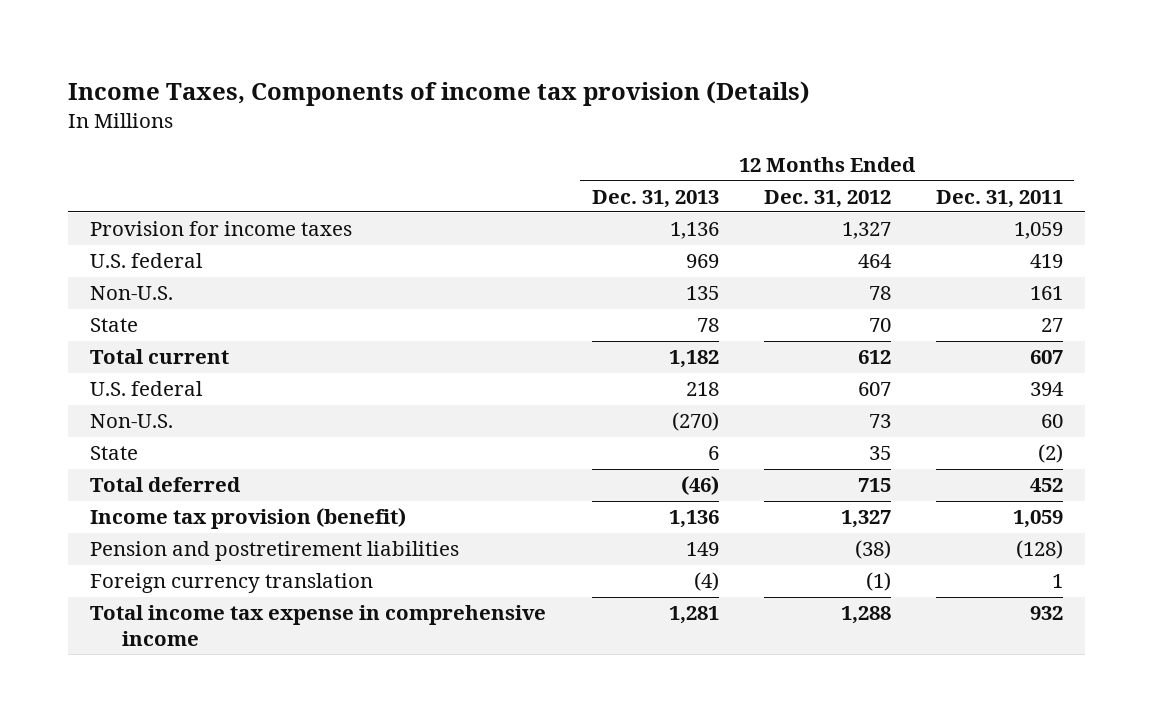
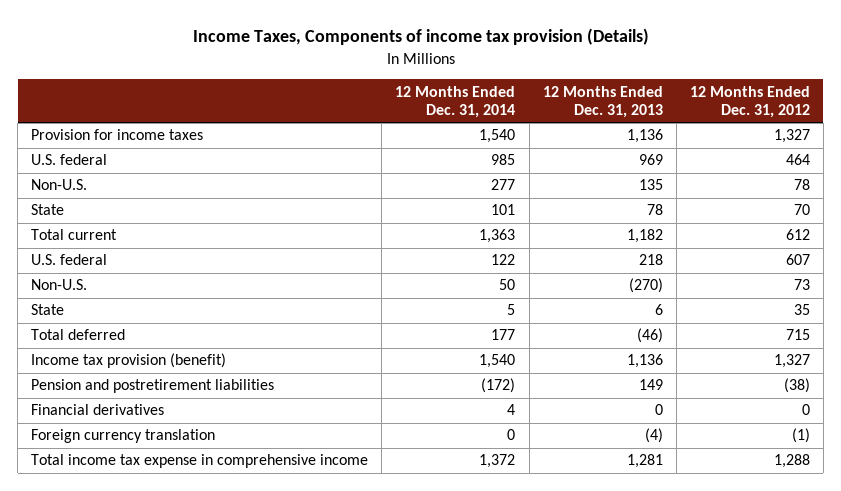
- | 12 Months Ended Dec. 31, 2013 | 12 Months Ended Dec. 31, 2012 | 12 Months Ended Dec. 31, 2011
+ | 12 Months Ended Dec. 31, 2014 | 12 Months Ended Dec. 31, 2013 | 12 Months Ended Dec. 31, 2012
+ Financial derivatives | 4 | 0 | 0

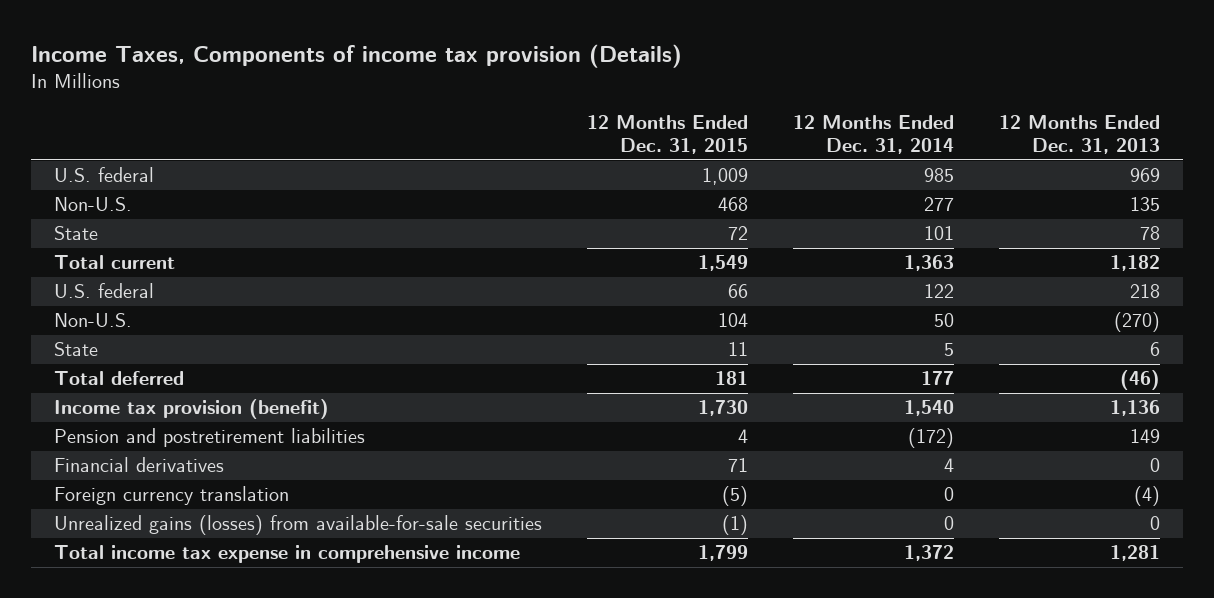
- | 12 Months Ended Dec. 31, 2014 | 12 Months Ended Dec. 31, 2013 | 12 Months Ended Dec. 31, 2012
+ | 12 Months Ended Dec. 31, 2015 | 12 Months Ended Dec. 31, 2014 | 12 Months Ended Dec. 31, 2013
- Provision for income taxes | 1,540 | 1,136 | 1,327
+ Unrealized gains (losses) from available-for-sale securities | (1) | 0 | 0

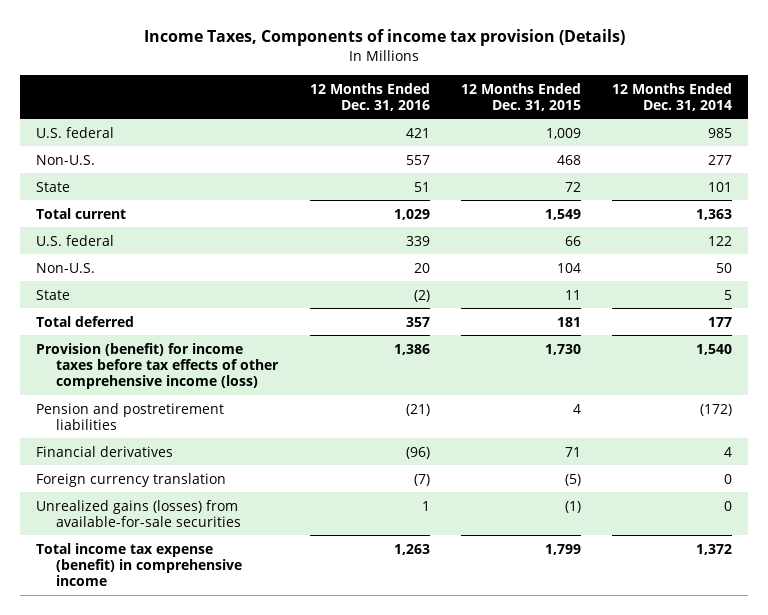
- | 12 Months Ended Dec. 31, 2015 | 12 Months Ended Dec. 31, 2014 | 12 Months Ended Dec. 31, 2013
+ | 12 Months Ended Dec. 31, 2016 | 12 Months Ended Dec. 31, 2015 | 12 Months Ended Dec. 31, 2014
- Income tax provision (benefit) | 1,730 | 1,540 | 1,136
+ Provision (benefit) for income taxes before tax effects of other comprehensive income (loss) | 1,386 | 1,730 | 1,540
- Total income tax expense in comprehensive income | 1,799 | 1,372 | 1,281
+ Total income tax expense (benefit) in comprehensive income | 1,263 | 1,799 | 1,372

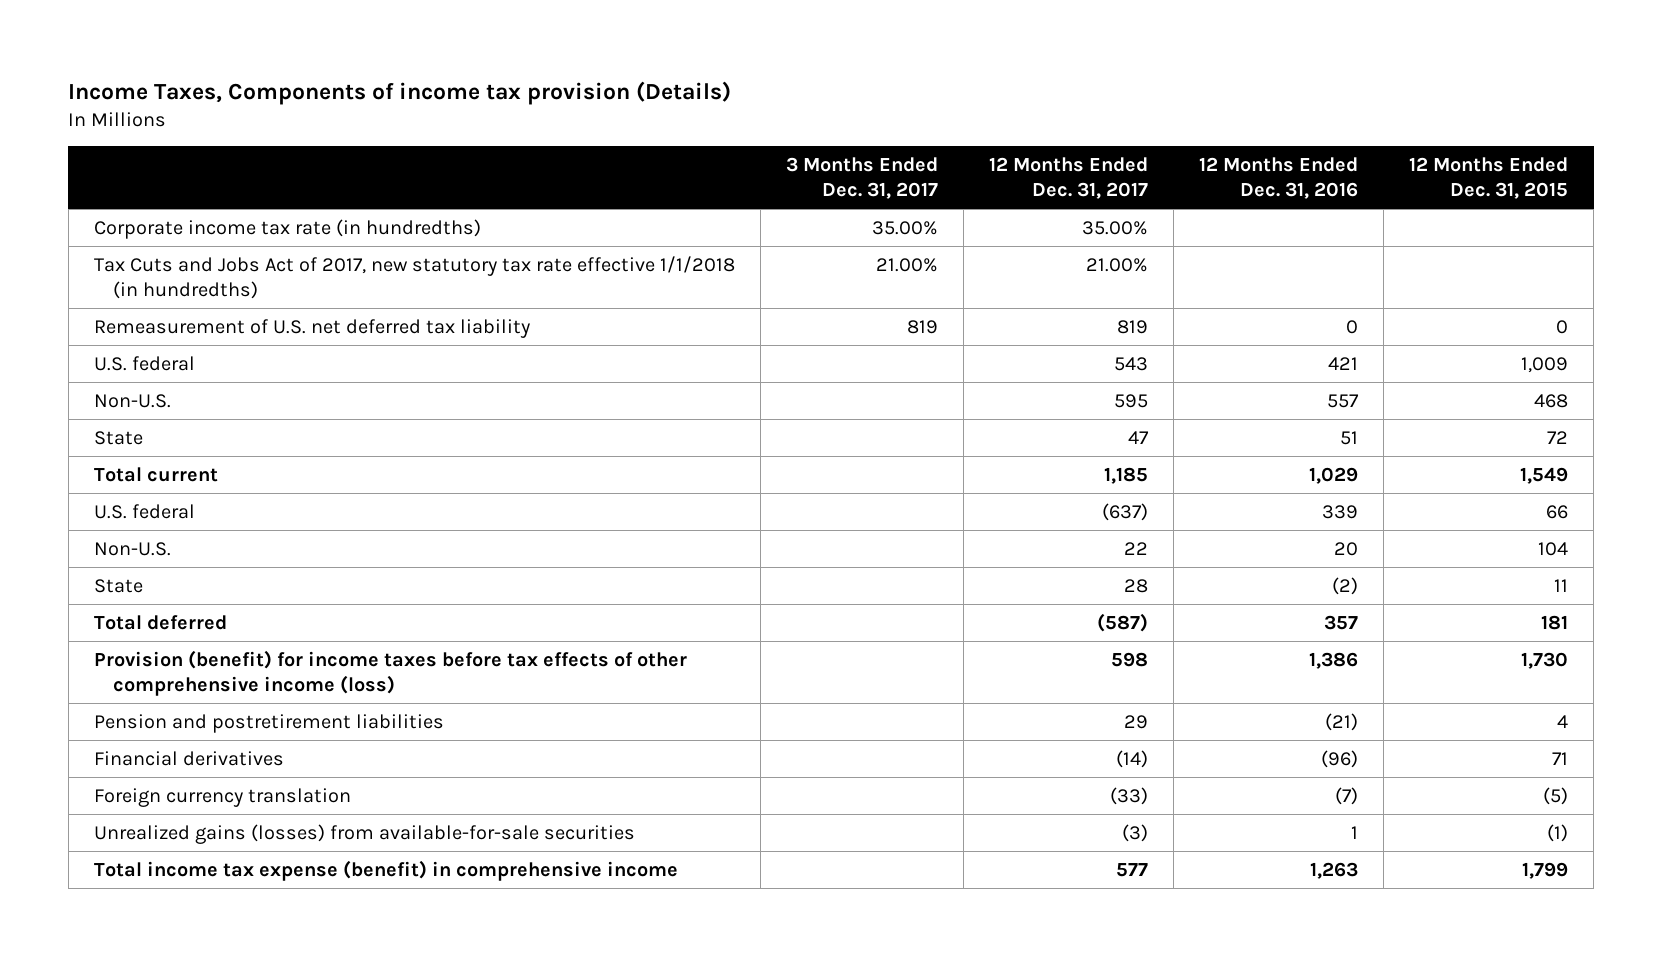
- | 12 Months Ended Dec. 31, 2016 | 12 Months Ended Dec. 31, 2015 | 12 Months Ended Dec. 31, 2014
+ | 3 Months Ended Dec. 31, 2017 | 12 Months Ended Dec. 31, 2017 | 12 Months Ended Dec. 31, 2016 | 12 Months Ended Dec. 31, 2015
+ Corporate income tax rate (in hundredths) | 35.00% | 35.00% | |
+ Tax Cuts and Jobs Act of 2017, new statutory tax rate effective 1/1/2018 (in hundredths) | 21.00% | 21.00% | |
+ Remeasurement of U.S. net deferred tax liability | 819 | 819 | 0 | 0

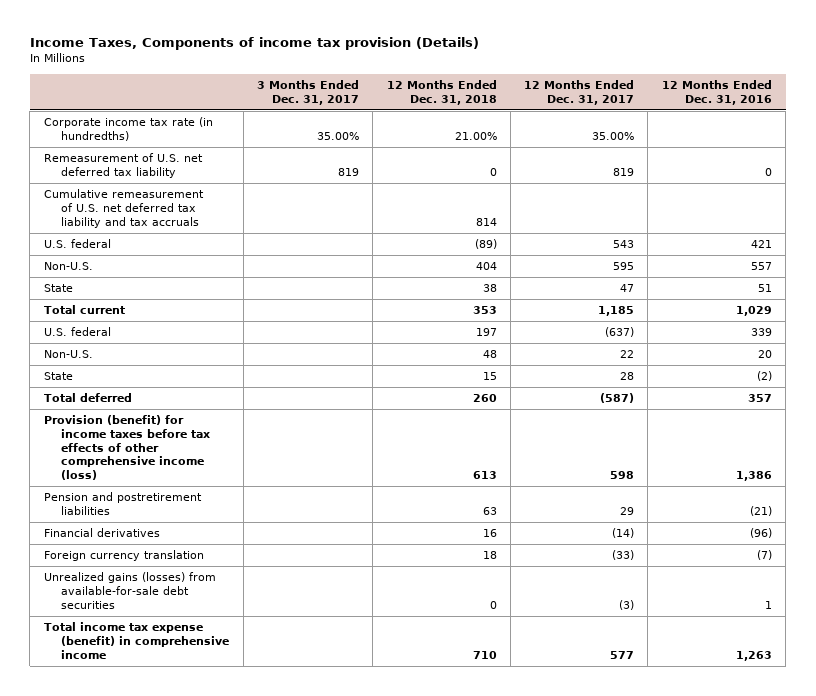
- | 3 Months Ended Dec. 31, 2017 | 12 Months Ended Dec. 31, 2017 | 12 Months Ended Dec. 31, 2016 | 12 Months Ended Dec. 31, 2015
+ | 3 Months Ended Dec. 31, 2017 | 12 Months Ended Dec. 31, 2018 | 12 Months Ended Dec. 31, 2017 | 12 Months Ended Dec. 31, 2016
- Tax Cuts and Jobs Act of 2017, new statutory tax rate effective 1/1/2018 (in hundredths) | 21.00% | 21.00% | |
+ Cumulative remeasurement of U.S. net deferred tax liability and tax accruals | | 814 | |
- Unrealized gains (losses) from available-for-sale securities | | (3) | 1 | (1)
+ Unrealized gains (losses) from available-for-sale debt securities | | 0 | (3) | 1

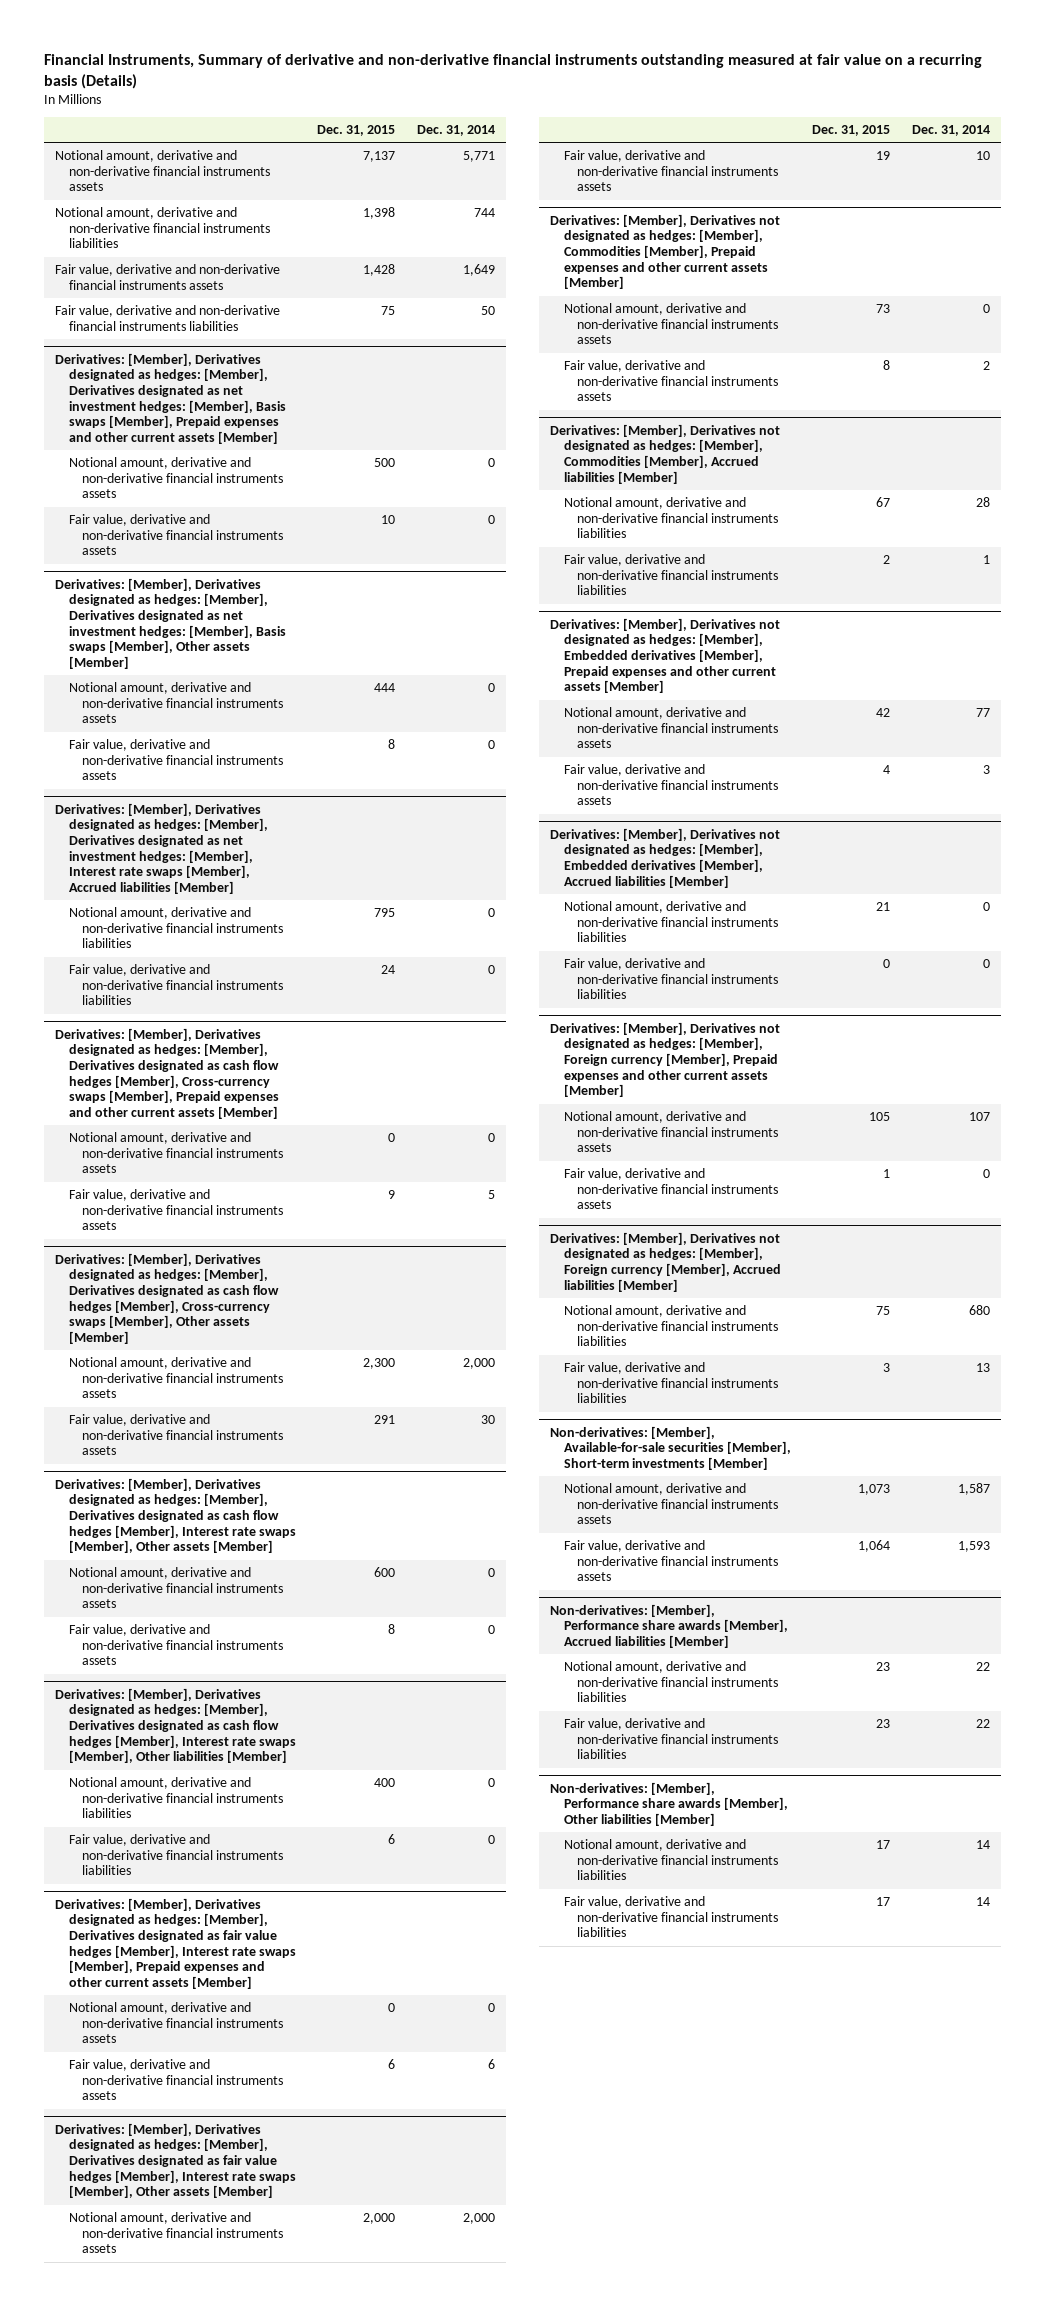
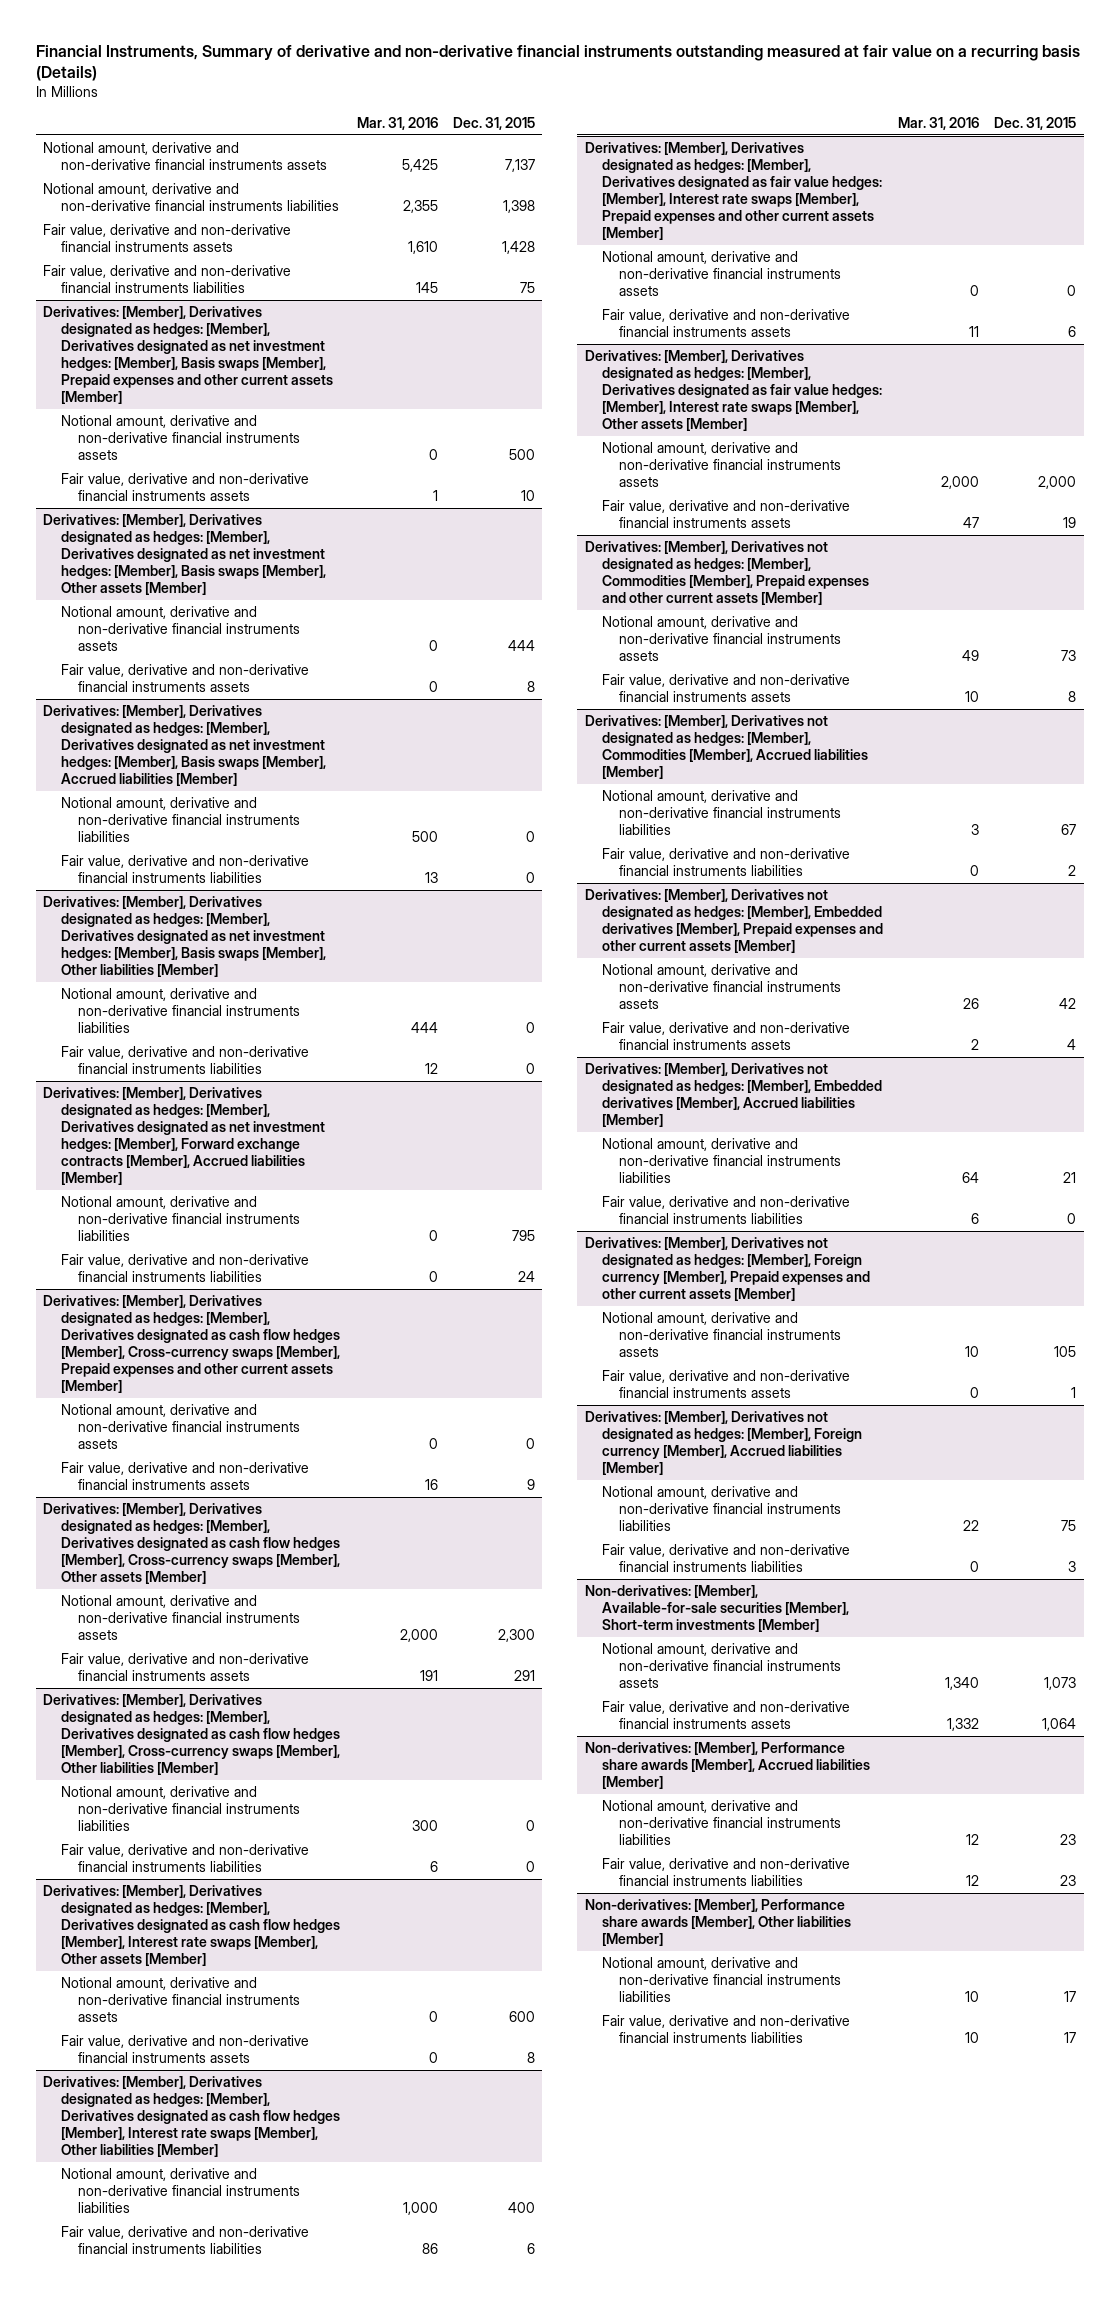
- | Dec. 31, 2015 | Dec. 31, 2014
+ | Mar. 31, 2016 | Dec. 31, 2015
- Derivatives: [Member], Derivatives designated as hedges: [Member], Derivatives designated as net investment hedges: [Member], Interest rate swaps [Member], Accrued liabilities [Member]
+ Derivatives: [Member], Derivatives designated as hedges: [Member], Derivatives designated as net investment hedges: [Member], Basis swaps [Member], Accrued liabilities [Member]
+ Notional amount, derivative and non-derivative financial instruments liabilities | 500 | 0
+ Fair value, derivative and non-derivative financial instruments liabilities | 13 | 0
+ Derivatives: [Member], Derivatives designated as hedges: [Member], Derivatives designated as net investment hedges: [Member], Basis swaps [Member], Other liabilities [Member]
+ Notional amount, derivative and non-derivative financial instruments liabilities | 444 | 0
+ Fair value, derivative and non-derivative financial instruments liabilities | 12 | 0
+ Derivatives: [Member], Derivatives designated as hedges: [Member], Derivatives designated as net investment hedges: [Member], Forward exchange contracts [Member], Accrued liabilities [Member]
+ Derivatives: [Member], Derivatives designated as hedges: [Member], Derivatives designated as cash flow hedges [Member], Cross-currency swaps [Member], Other liabilities [Member]
+ Notional amount, derivative and non-derivative financial instruments liabilities | 300 | 0
+ Fair value, derivative and non-derivative financial instruments liabilities | 6 | 0
- Derivatives: [Member], Derivatives designated as hedges: [Member], Derivatives designated as fair value hedges [Member], Interest rate swaps [Member], Prepaid expenses and other current assets [Member]
+ Derivatives: [Member], Derivatives designated as hedges: [Member], Derivatives designated as fair value hedges: [Member], Interest rate swaps [Member], Prepaid expenses and other current assets [Member]
- Derivatives: [Member], Derivatives designated as hedges: [Member], Derivatives designated as fair value hedges [Member], Interest rate swaps [Member], Other assets [Member]
+ Derivatives: [Member], Derivatives designated as hedges: [Member], Derivatives designated as fair value hedges: [Member], Interest rate swaps [Member], Other assets [Member]

